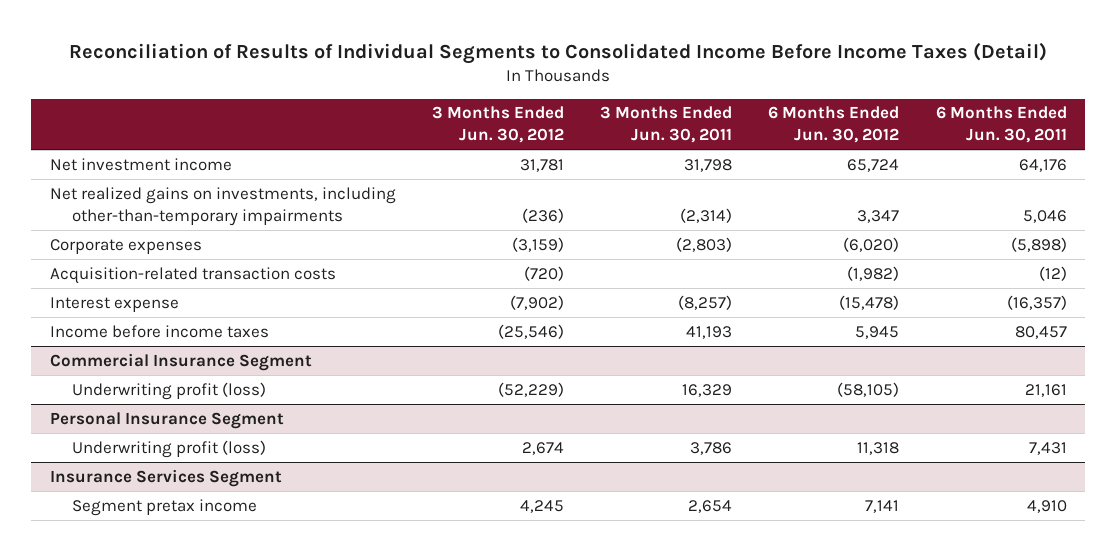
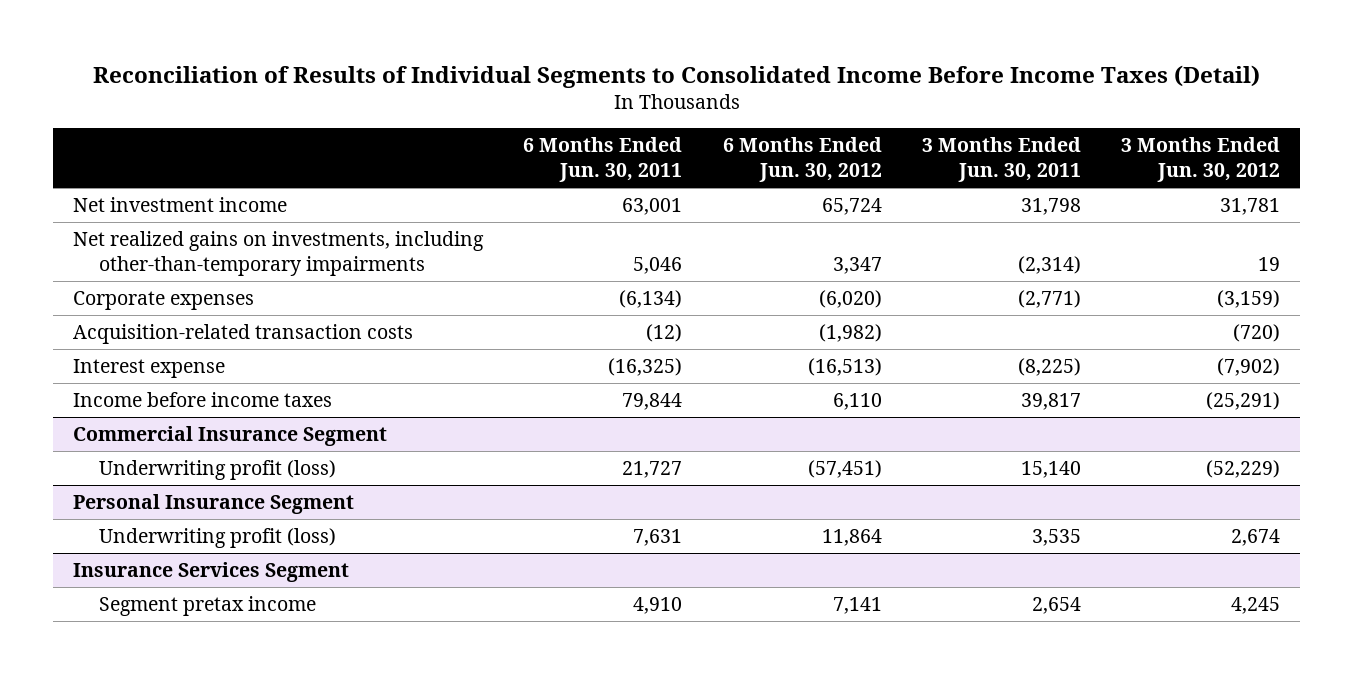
- | 3 Months Ended Jun. 30, 2012 | 3 Months Ended Jun. 30, 2011 | 6 Months Ended Jun. 30, 2012 | 6 Months Ended Jun. 30, 2011
+ | 6 Months Ended Jun. 30, 2011 | 6 Months Ended Jun. 30, 2012 | 3 Months Ended Jun. 30, 2011 | 3 Months Ended Jun. 30, 2012
- Net investment income | 31,781 | 31,798 | 65,724 | 64,176
- Net realized gains on investments, including other-than-temporary impairments | (236) | (2,314) | 3,347 | 5,046
- Corporate expenses | (3,159) | (2,803) | (6,020) | (5,898)
+ Net investment income | 63,001 | 65,724 | 31,798 | 31,781
+ Net realized gains on investments, including other-than-temporary impairments | 5,046 | 3,347 | (2,314) | 19
+ Corporate expenses | (6,134) | (6,020) | (2,771) | (3,159)
- Interest expense | (7,902) | (8,257) | (15,478) | (16,357)
- Income before income taxes | (25,546) | 41,193 | 5,945 | 80,457
+ Interest expense | (16,325) | (16,513) | (8,225) | (7,902)
+ Income before income taxes | 79,844 | 6,110 | 39,817 | (25,291)
@ Commercial Insurance Segment
- Underwriting profit (loss) | (52,229) | 16,329 | (58,105) | 21,161
+ Underwriting profit (loss) | 21,727 | (57,451) | 15,140 | (52,229)
@ Personal Insurance Segment
- Underwriting profit (loss) | 2,674 | 3,786 | 11,318 | 7,431
+ Underwriting profit (loss) | 7,631 | 11,864 | 3,535 | 2,674

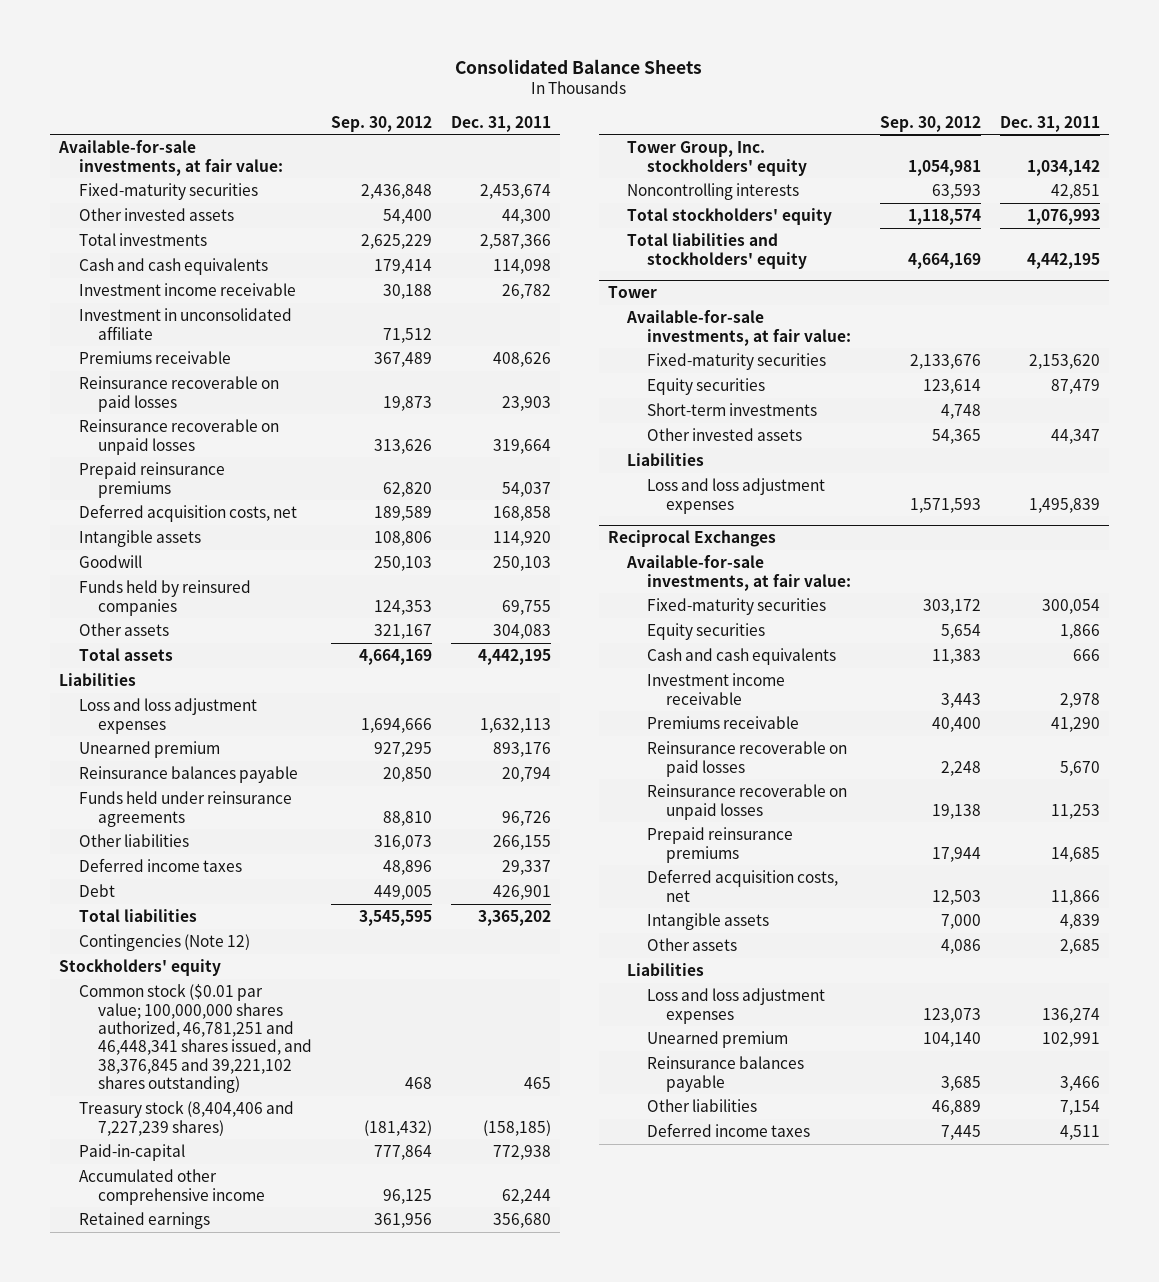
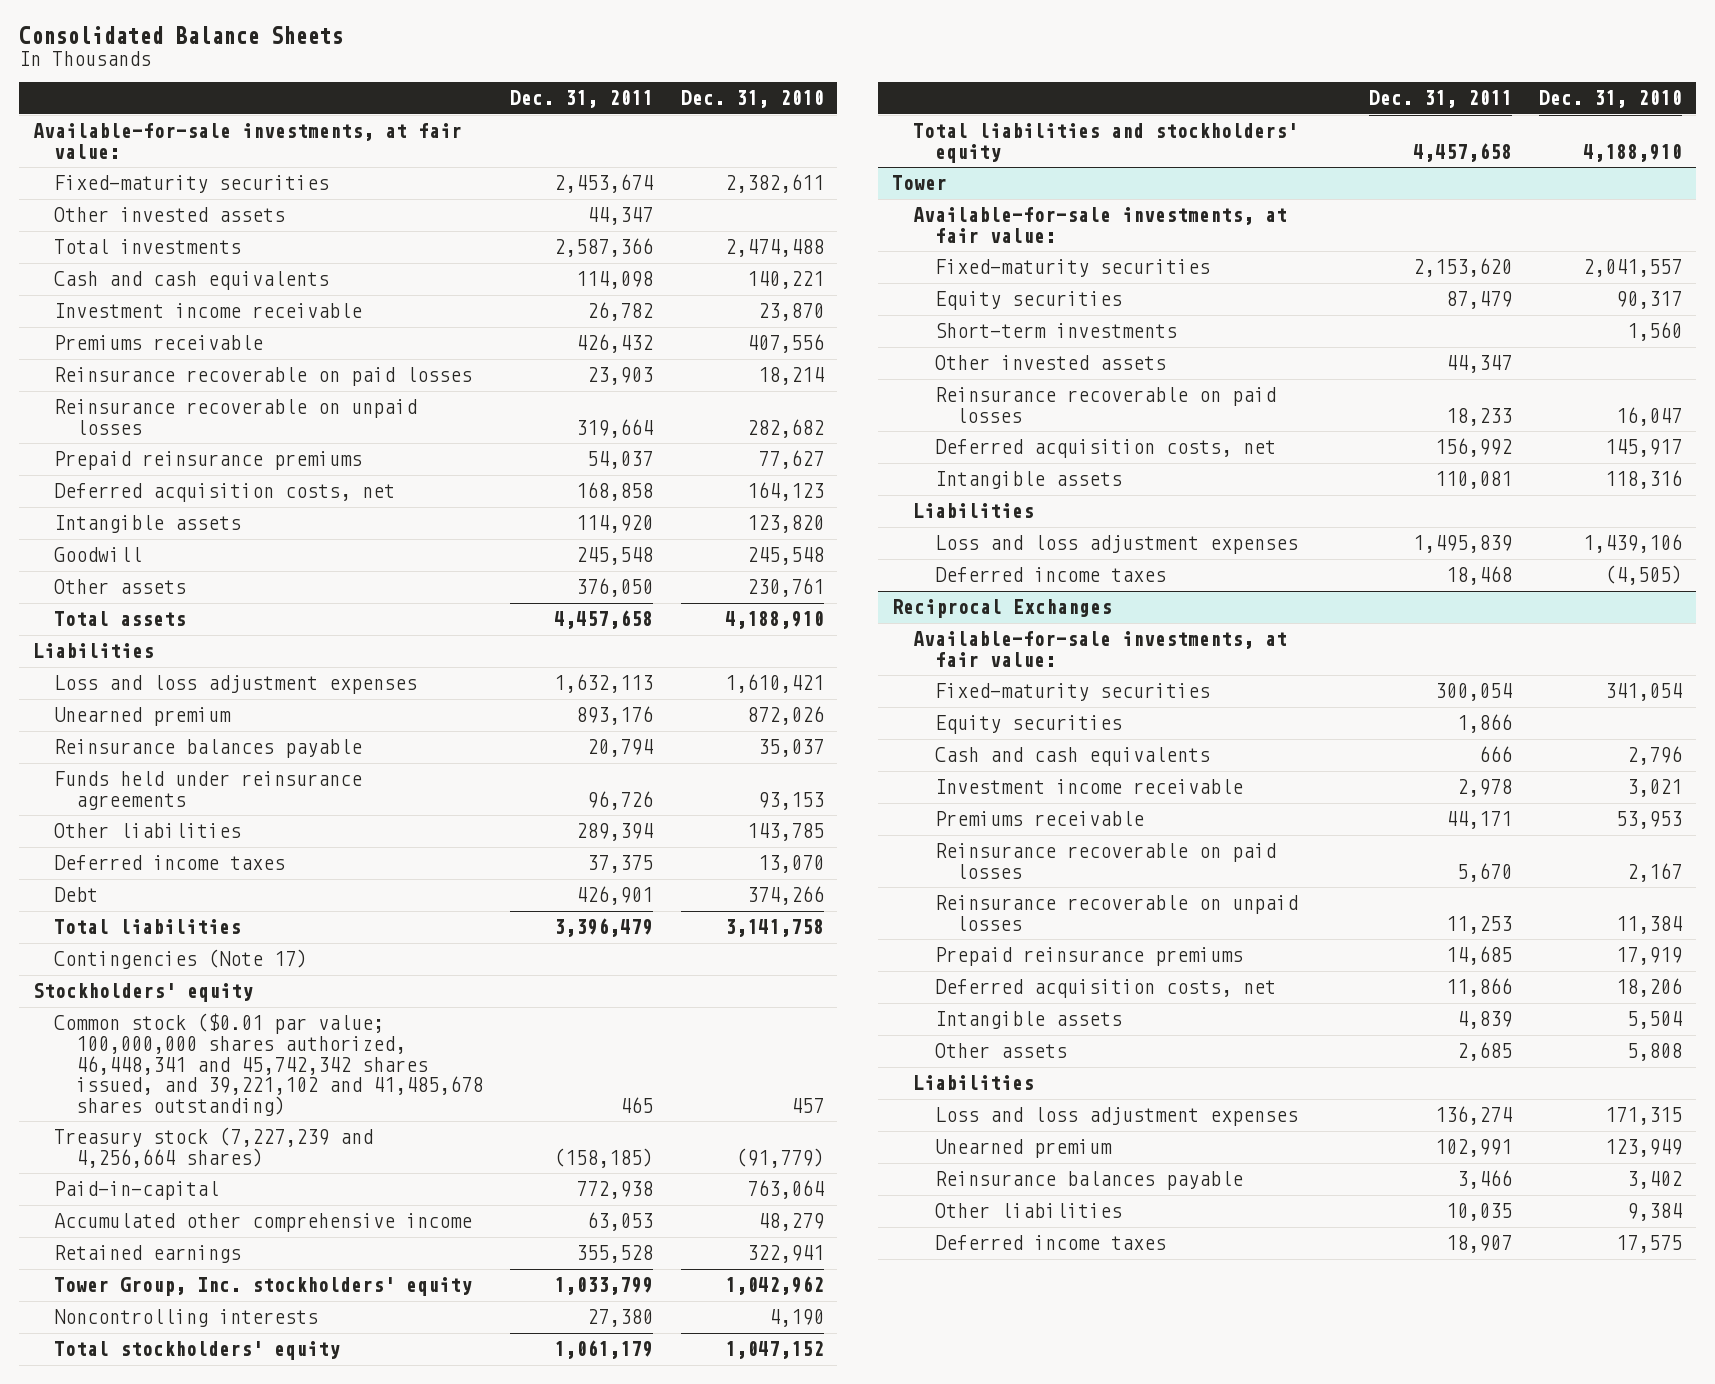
- | Sep. 30, 2012 | Dec. 31, 2011
+ | Dec. 31, 2011 | Dec. 31, 2010
- Other invested assets | 54,400 | 44,300
+ Other invested assets | 44,347 |
- Investment in unconsolidated affiliate | 71,512 |
- Premiums receivable | 367,489 | 408,626
+ Premiums receivable | 426,432 | 407,556
- Goodwill | 250,103 | 250,103
- Funds held by reinsured companies | 124,353 | 69,755
- Other assets | 321,167 | 304,083
- Total assets | 4,664,169 | 4,442,195
+ Goodwill | 245,548 | 245,548
+ Other assets | 376,050 | 230,761
+ Total assets | 4,457,658 | 4,188,910
- Other liabilities | 316,073 | 266,155
- Deferred income taxes | 48,896 | 29,337
+ Other liabilities | 289,394 | 143,785
+ Deferred income taxes | 37,375 | 13,070
- Total liabilities | 3,545,595 | 3,365,202
- Contingencies (Note 12)
+ Total liabilities | 3,396,479 | 3,141,758
+ Contingencies (Note 17)
- Common stock ($0.01 par value; 100,000,000 shares authorized, 46,781,251 and 46,448,341 shares issued, and 38,376,845 and 39,221,102 shares outstanding) | 468 | 465
- Treasury stock (8,404,406 and 7,227,239 shares) | (181,432) | (158,185)
+ Common stock ($0.01 par value; 100,000,000 shares authorized, 46,448,341 and 45,742,342 shares issued, and 39,221,102 and 41,485,678 shares outstanding) | 465 | 457
+ Treasury stock (7,227,239 and 4,256,664 shares) | (158,185) | (91,779)
- Accumulated other comprehensive income | 96,125 | 62,244
- Retained earnings | 361,956 | 356,680
- Tower Group, Inc. stockholders' equity | 1,054,981 | 1,034,142
- Noncontrolling interests | 63,593 | 42,851
- Total stockholders' equity | 1,118,574 | 1,076,993
- Total liabilities and stockholders' equity | 4,664,169 | 4,442,195
+ Accumulated other comprehensive income | 63,053 | 48,279
+ Retained earnings | 355,528 | 322,941
+ Tower Group, Inc. stockholders' equity | 1,033,799 | 1,042,962
+ Noncontrolling interests | 27,380 | 4,190
+ Total stockholders' equity | 1,061,179 | 1,047,152
+ Total liabilities and stockholders' equity | 4,457,658 | 4,188,910
@ Tower
+ Reinsurance recoverable on paid losses | 18,233 | 16,047
+ Deferred acquisition costs, net | 156,992 | 145,917
+ Intangible assets | 110,081 | 118,316
+ Deferred income taxes | 18,468 | (4,505)
@ Reciprocal Exchanges
- Premiums receivable | 40,400 | 41,290
+ Premiums receivable | 44,171 | 53,953
- Other liabilities | 46,889 | 7,154
- Deferred income taxes | 7,445 | 4,511
+ Other liabilities | 10,035 | 9,384
+ Deferred income taxes | 18,907 | 17,575

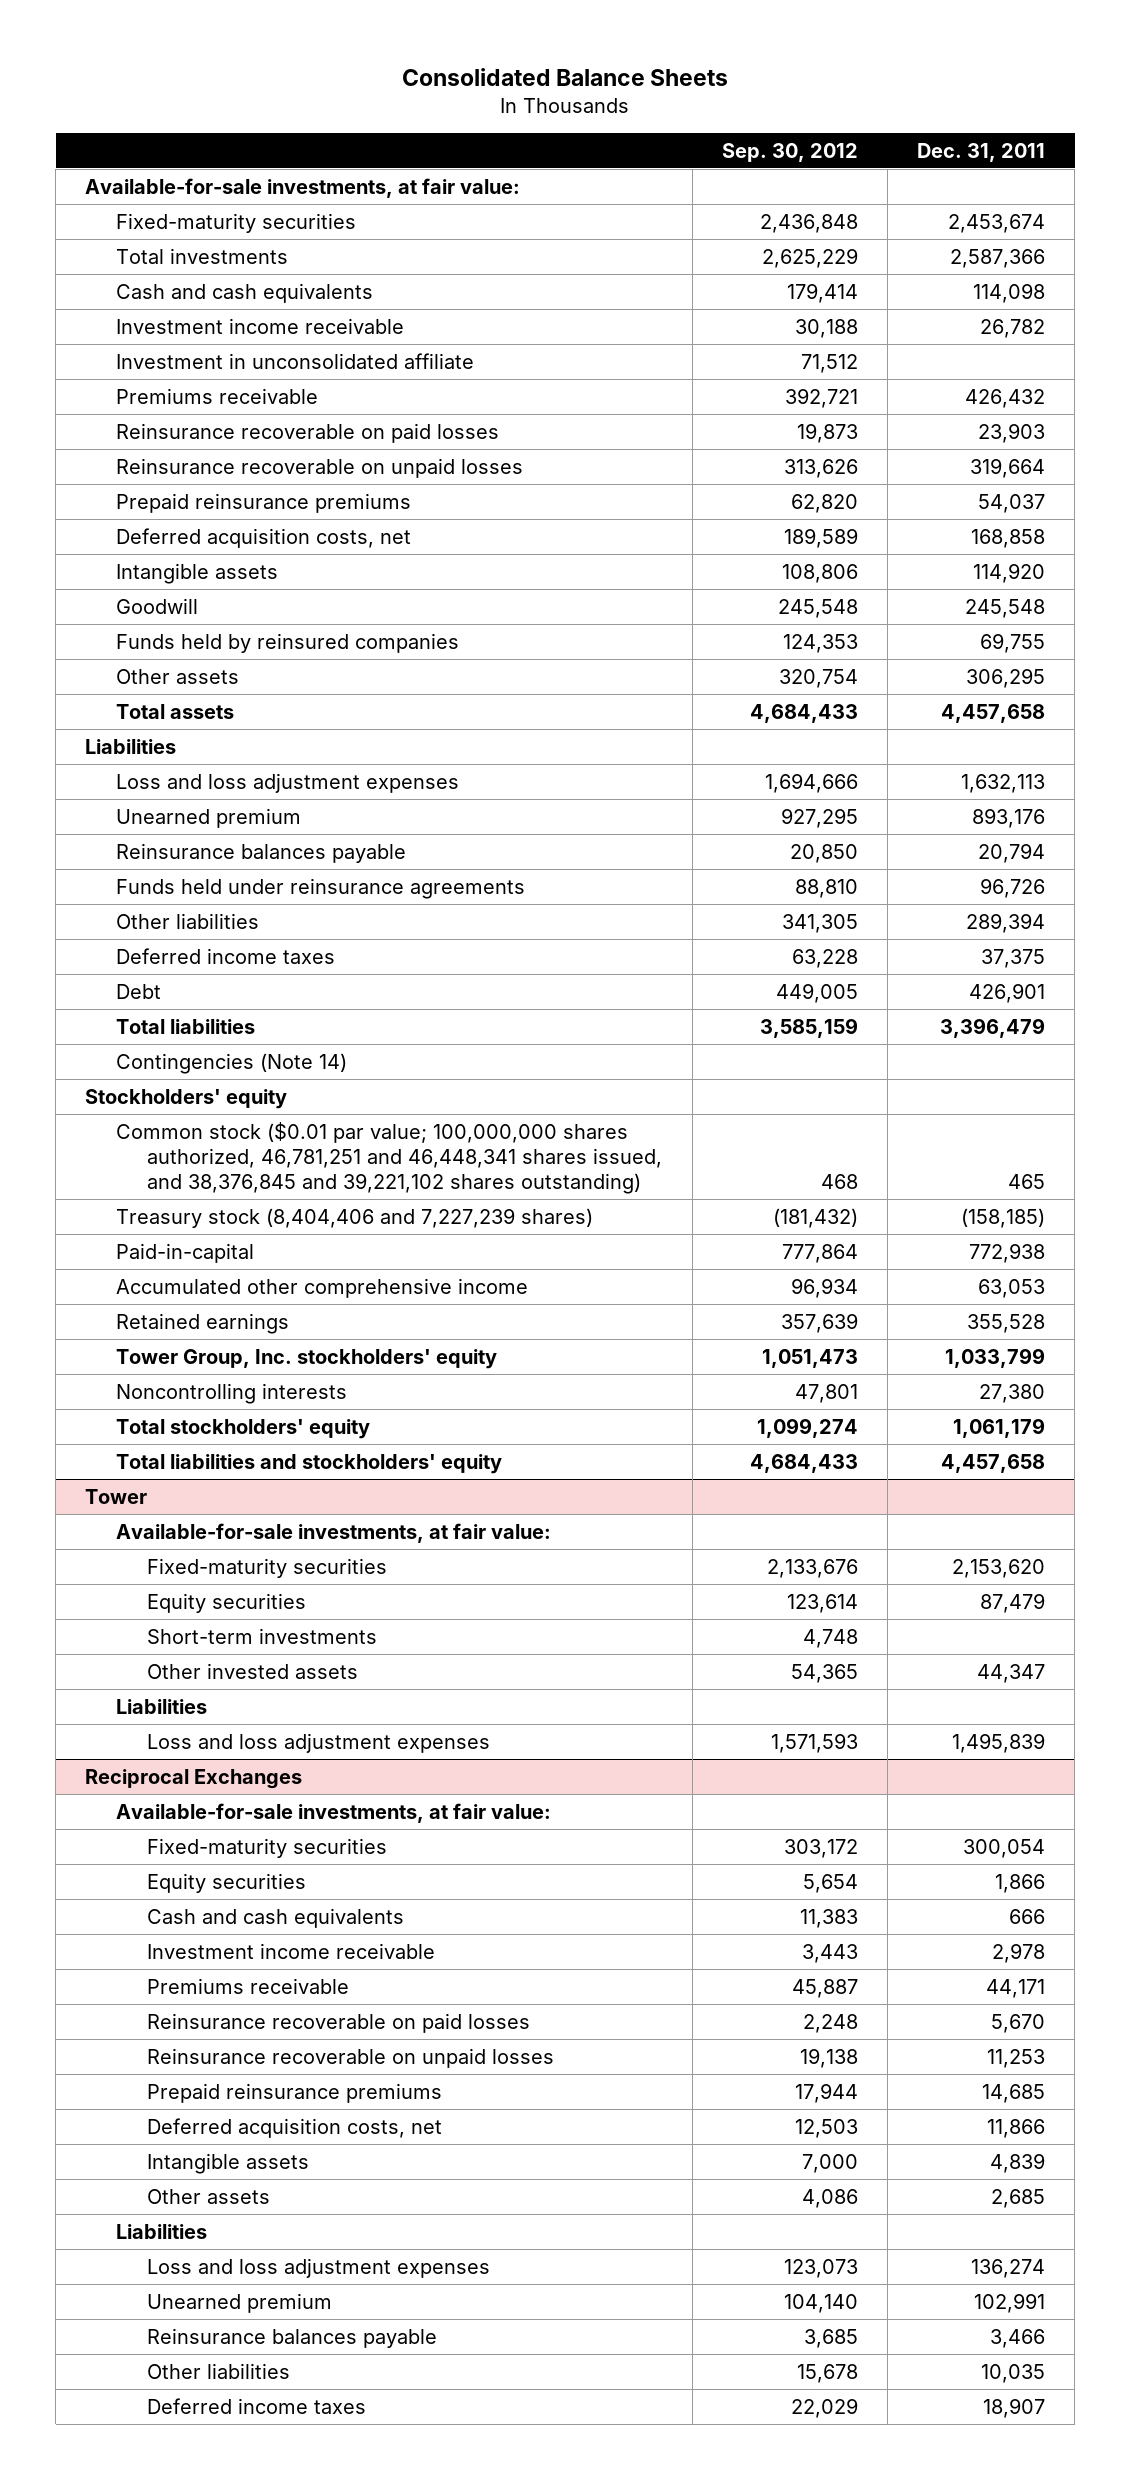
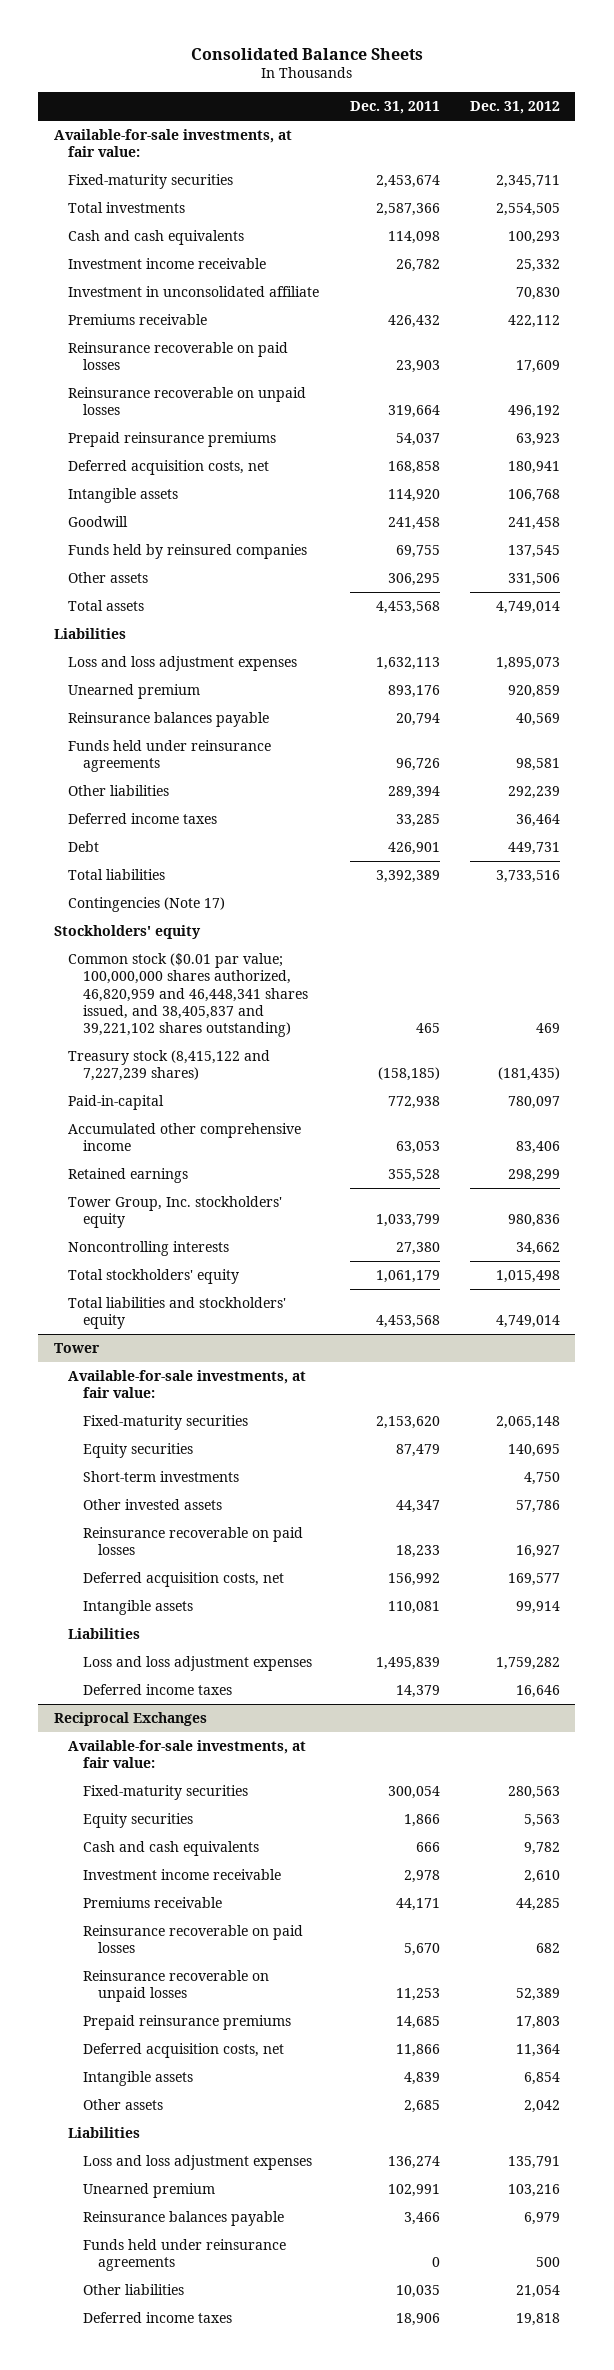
- | Sep. 30, 2012 | Dec. 31, 2011
+ | Dec. 31, 2011 | Dec. 31, 2012
- Goodwill | 245,548 | 245,548
+ Goodwill | 241,458 | 241,458
- Total assets | 4,684,433 | 4,457,658
+ Total assets | 4,453,568 | 4,749,014
- Deferred income taxes | 63,228 | 37,375
+ Deferred income taxes | 33,285 | 36,464
- Total liabilities | 3,585,159 | 3,396,479
- Contingencies (Note 14)
+ Total liabilities | 3,392,389 | 3,733,516
+ Contingencies (Note 17)
- Common stock ($0.01 par value; 100,000,000 shares authorized, 46,781,251 and 46,448,341 shares issued, and 38,376,845 and 39,221,102 shares outstanding) | 468 | 465
- Treasury stock (8,404,406 and 7,227,239 shares) | (181,432) | (158,185)
+ Common stock ($0.01 par value; 100,000,000 shares authorized, 46,820,959 and 46,448,341 shares issued, and 38,405,837 and 39,221,102 shares outstanding) | 465 | 469
+ Treasury stock (8,415,122 and 7,227,239 shares) | (158,185) | (181,435)
- Total liabilities and stockholders' equity | 4,684,433 | 4,457,658
+ Total liabilities and stockholders' equity | 4,453,568 | 4,749,014
@ Tower
+ Reinsurance recoverable on paid losses | 18,233 | 16,927
+ Deferred acquisition costs, net | 156,992 | 169,577
+ Intangible assets | 110,081 | 99,914
+ Deferred income taxes | 14,379 | 16,646
@ Reciprocal Exchanges
+ Funds held under reinsurance agreements | 0 | 500
- Deferred income taxes | 22,029 | 18,907
+ Deferred income taxes | 18,906 | 19,818

